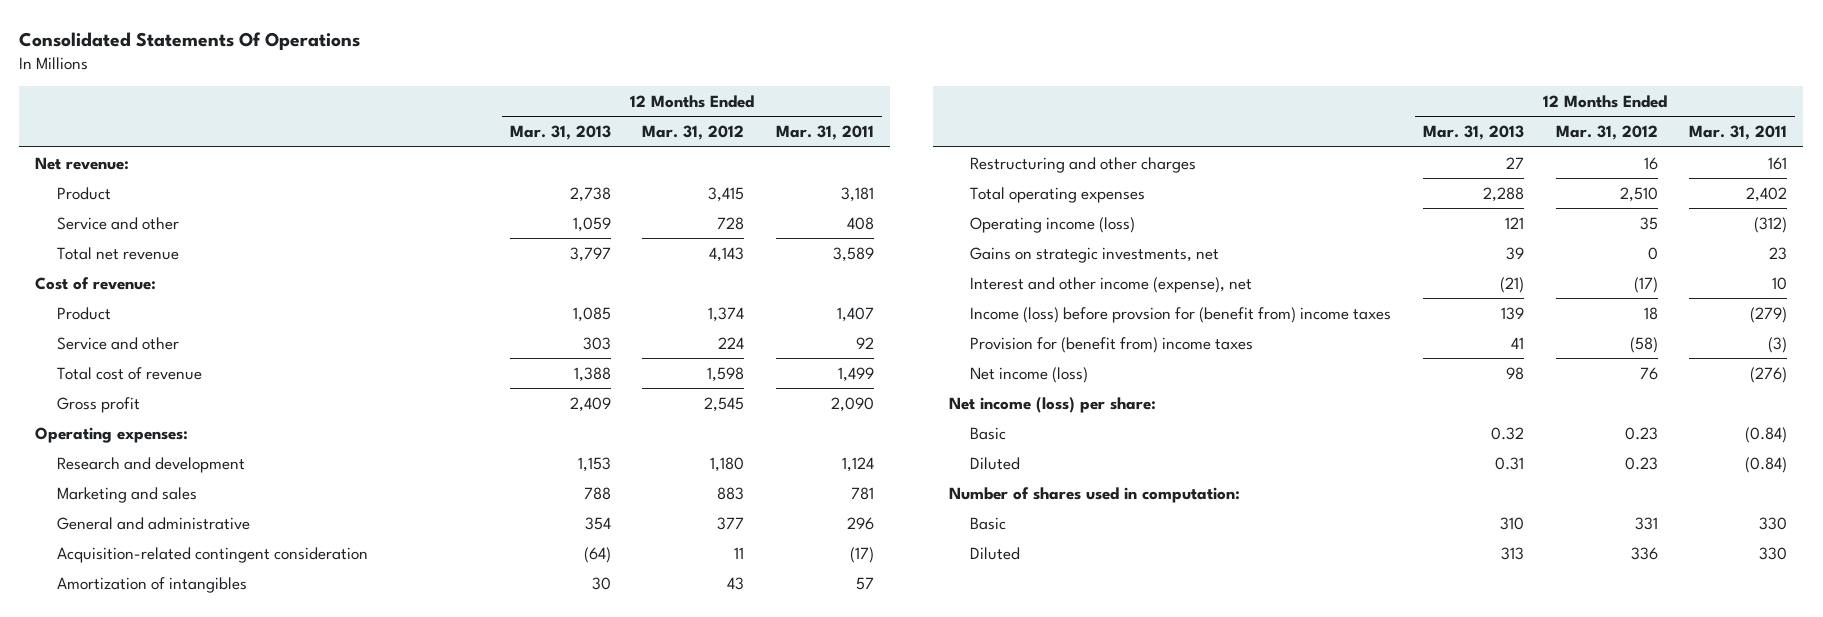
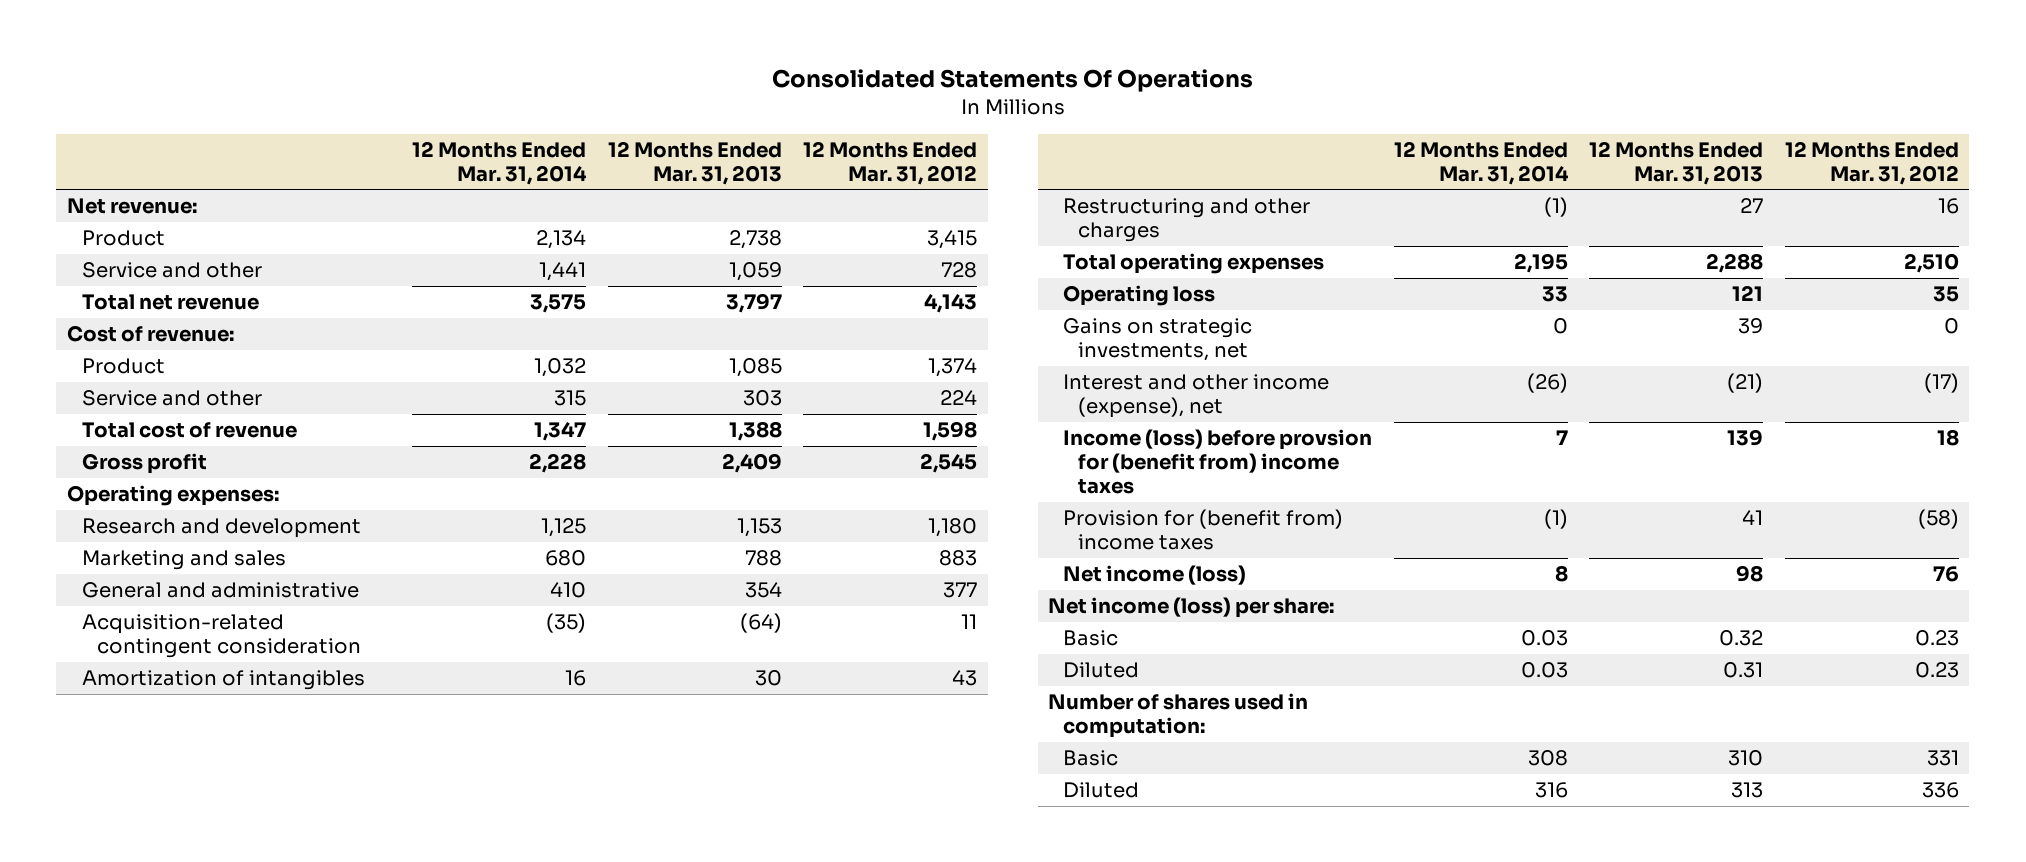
- | 12 Months Ended Mar. 31, 2013 | 12 Months Ended Mar. 31, 2012 | 12 Months Ended Mar. 31, 2011
+ | 12 Months Ended Mar. 31, 2014 | 12 Months Ended Mar. 31, 2013 | 12 Months Ended Mar. 31, 2012
- Operating income (loss) | 121 | 35 | (312)
+ Operating loss | 33 | 121 | 35

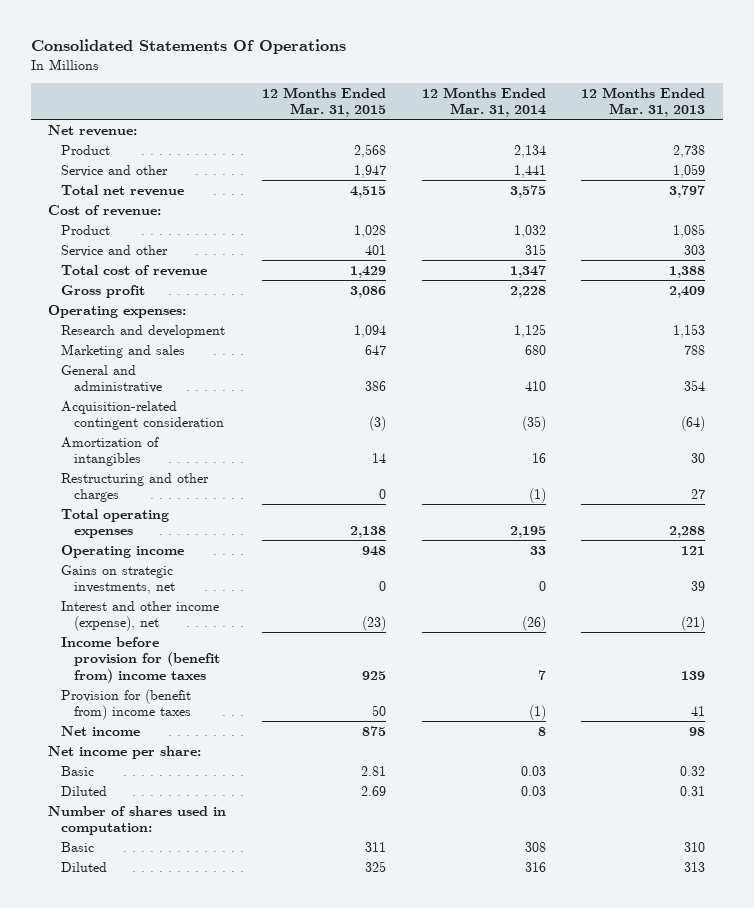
- | 12 Months Ended Mar. 31, 2014 | 12 Months Ended Mar. 31, 2013 | 12 Months Ended Mar. 31, 2012
+ | 12 Months Ended Mar. 31, 2015 | 12 Months Ended Mar. 31, 2014 | 12 Months Ended Mar. 31, 2013
- Operating loss | 33 | 121 | 35
+ Operating income | 948 | 33 | 121
- Income (loss) before provsion for (benefit from) income taxes | 7 | 139 | 18
+ Income before provision for (benefit from) income taxes | 925 | 7 | 139
- Net income (loss) | 8 | 98 | 76
- Net income (loss) per share:
+ Net income | 875 | 8 | 98
+ Net income per share:

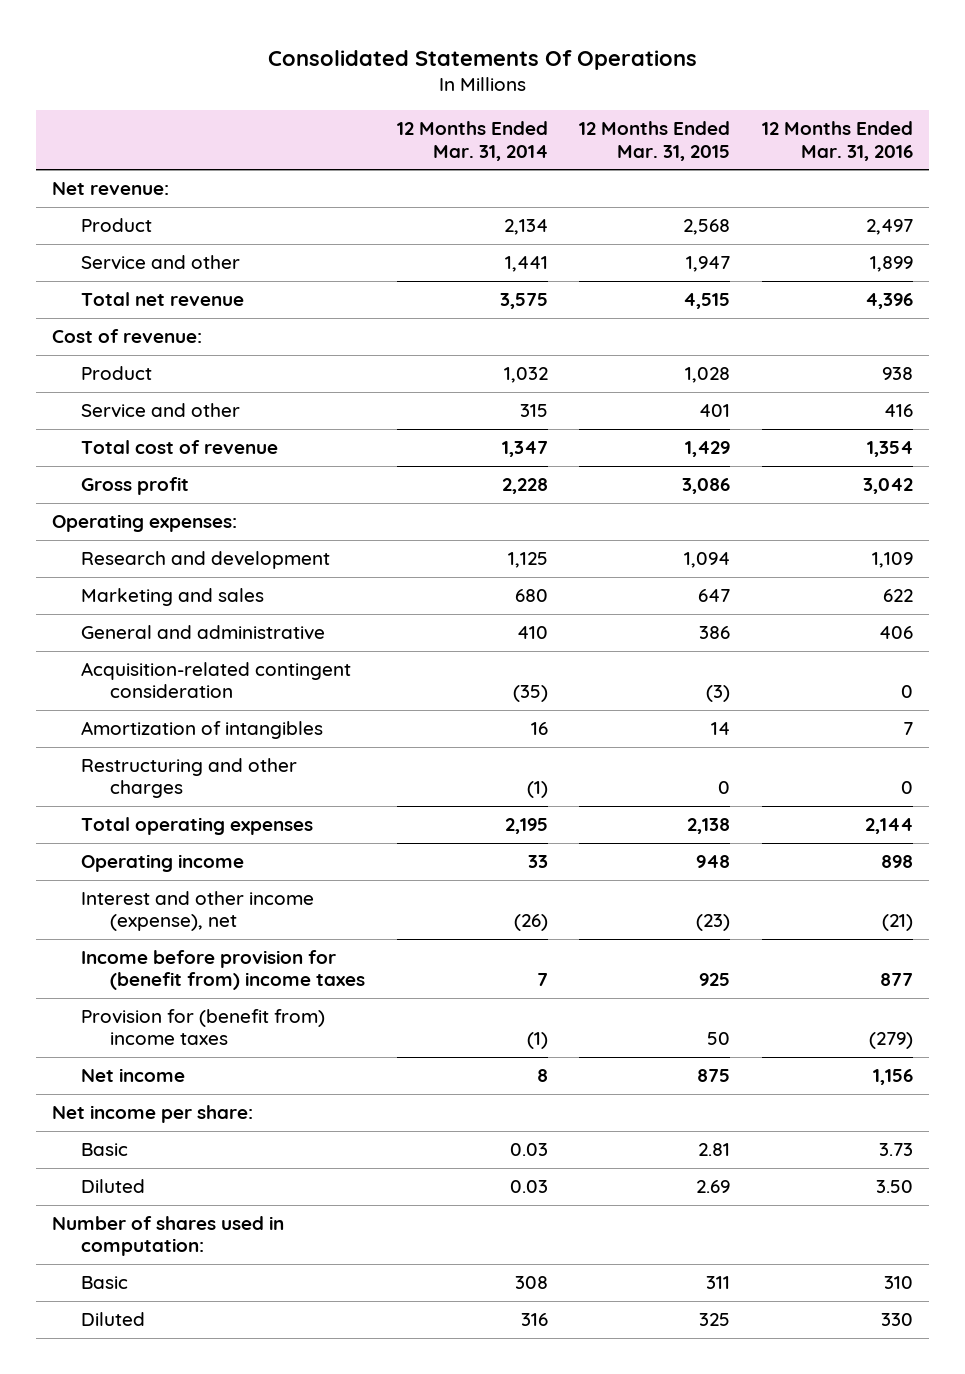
- | 12 Months Ended Mar. 31, 2015 | 12 Months Ended Mar. 31, 2014 | 12 Months Ended Mar. 31, 2013
+ | 12 Months Ended Mar. 31, 2014 | 12 Months Ended Mar. 31, 2015 | 12 Months Ended Mar. 31, 2016
- Gains on strategic investments, net | 0 | 0 | 39

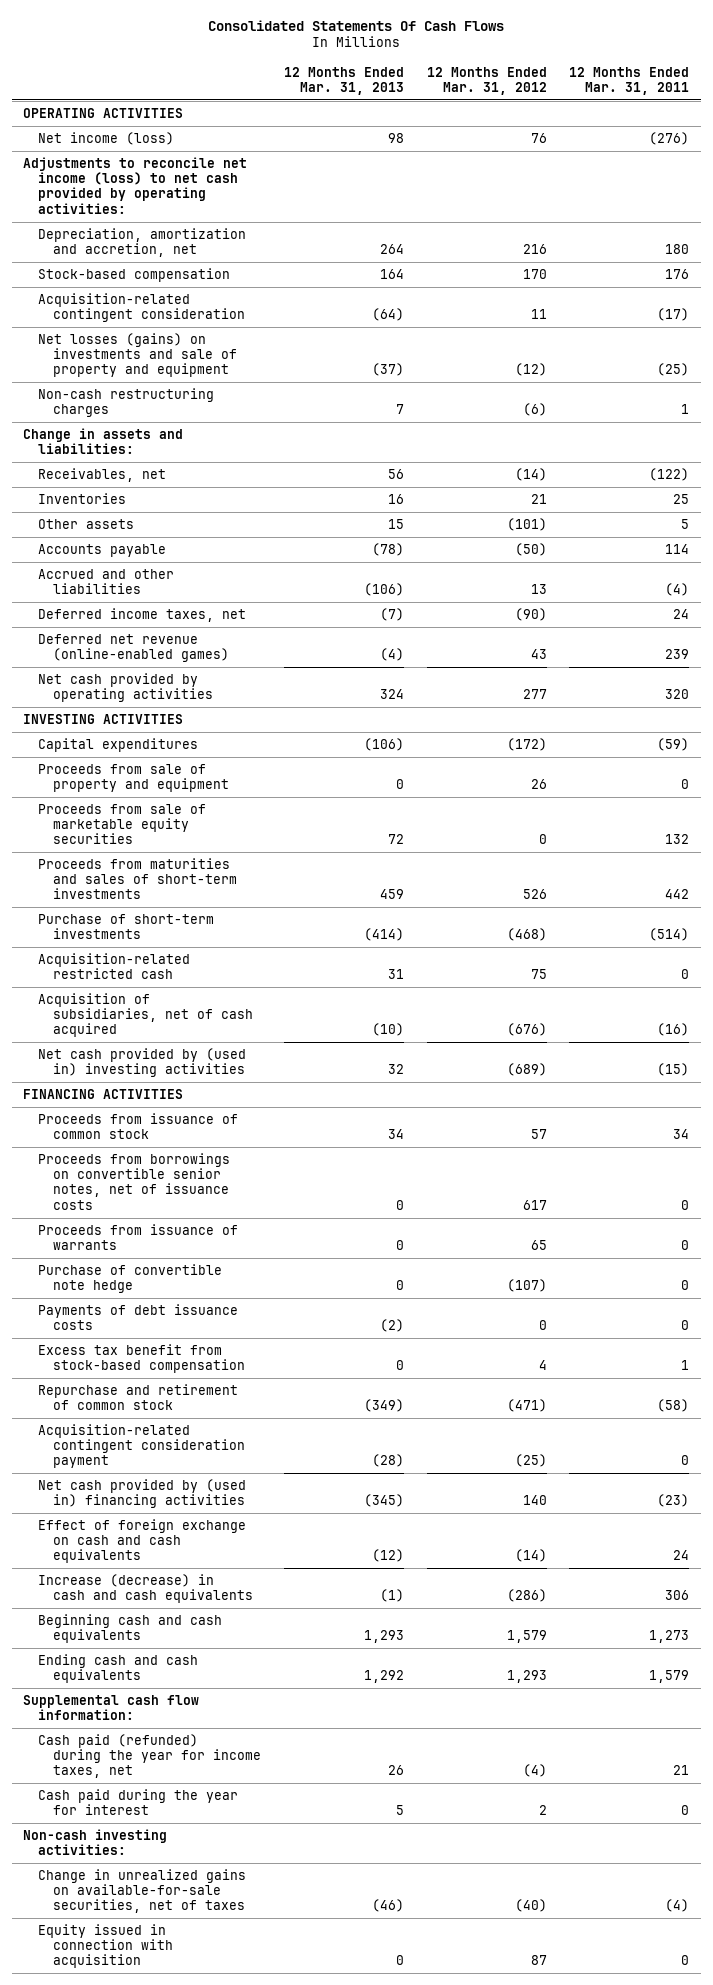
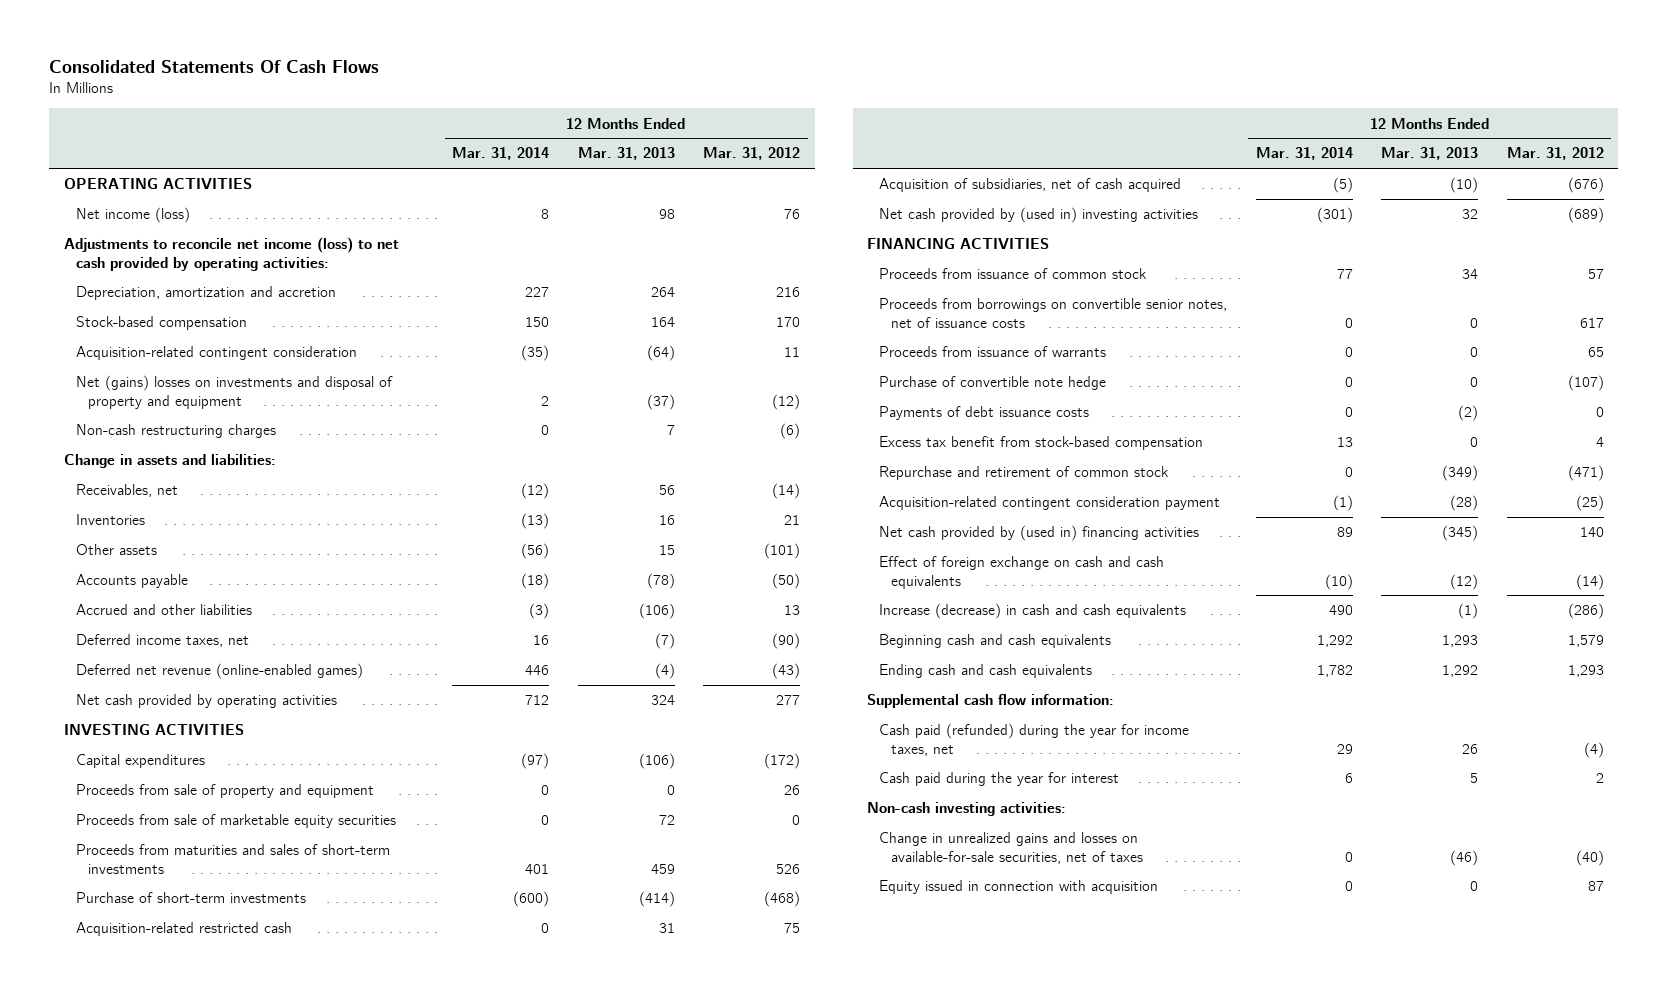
- | 12 Months Ended Mar. 31, 2013 | 12 Months Ended Mar. 31, 2012 | 12 Months Ended Mar. 31, 2011
+ | 12 Months Ended Mar. 31, 2014 | 12 Months Ended Mar. 31, 2013 | 12 Months Ended Mar. 31, 2012
- Depreciation, amortization and accretion, net | 264 | 216 | 180
+ Depreciation, amortization and accretion | 227 | 264 | 216
- Net losses (gains) on investments and sale of property and equipment | (37) | (12) | (25)
+ Net (gains) losses on investments and disposal of property and equipment | 2 | (37) | (12)
- Deferred net revenue (online-enabled games) | (4) | 43 | 239
+ Deferred net revenue (online-enabled games) | 446 | (4) | (43)
- Change in unrealized gains on available-for-sale securities, net of taxes | (46) | (40) | (4)
+ Change in unrealized gains and losses on available-for-sale securities, net of taxes | 0 | (46) | (40)

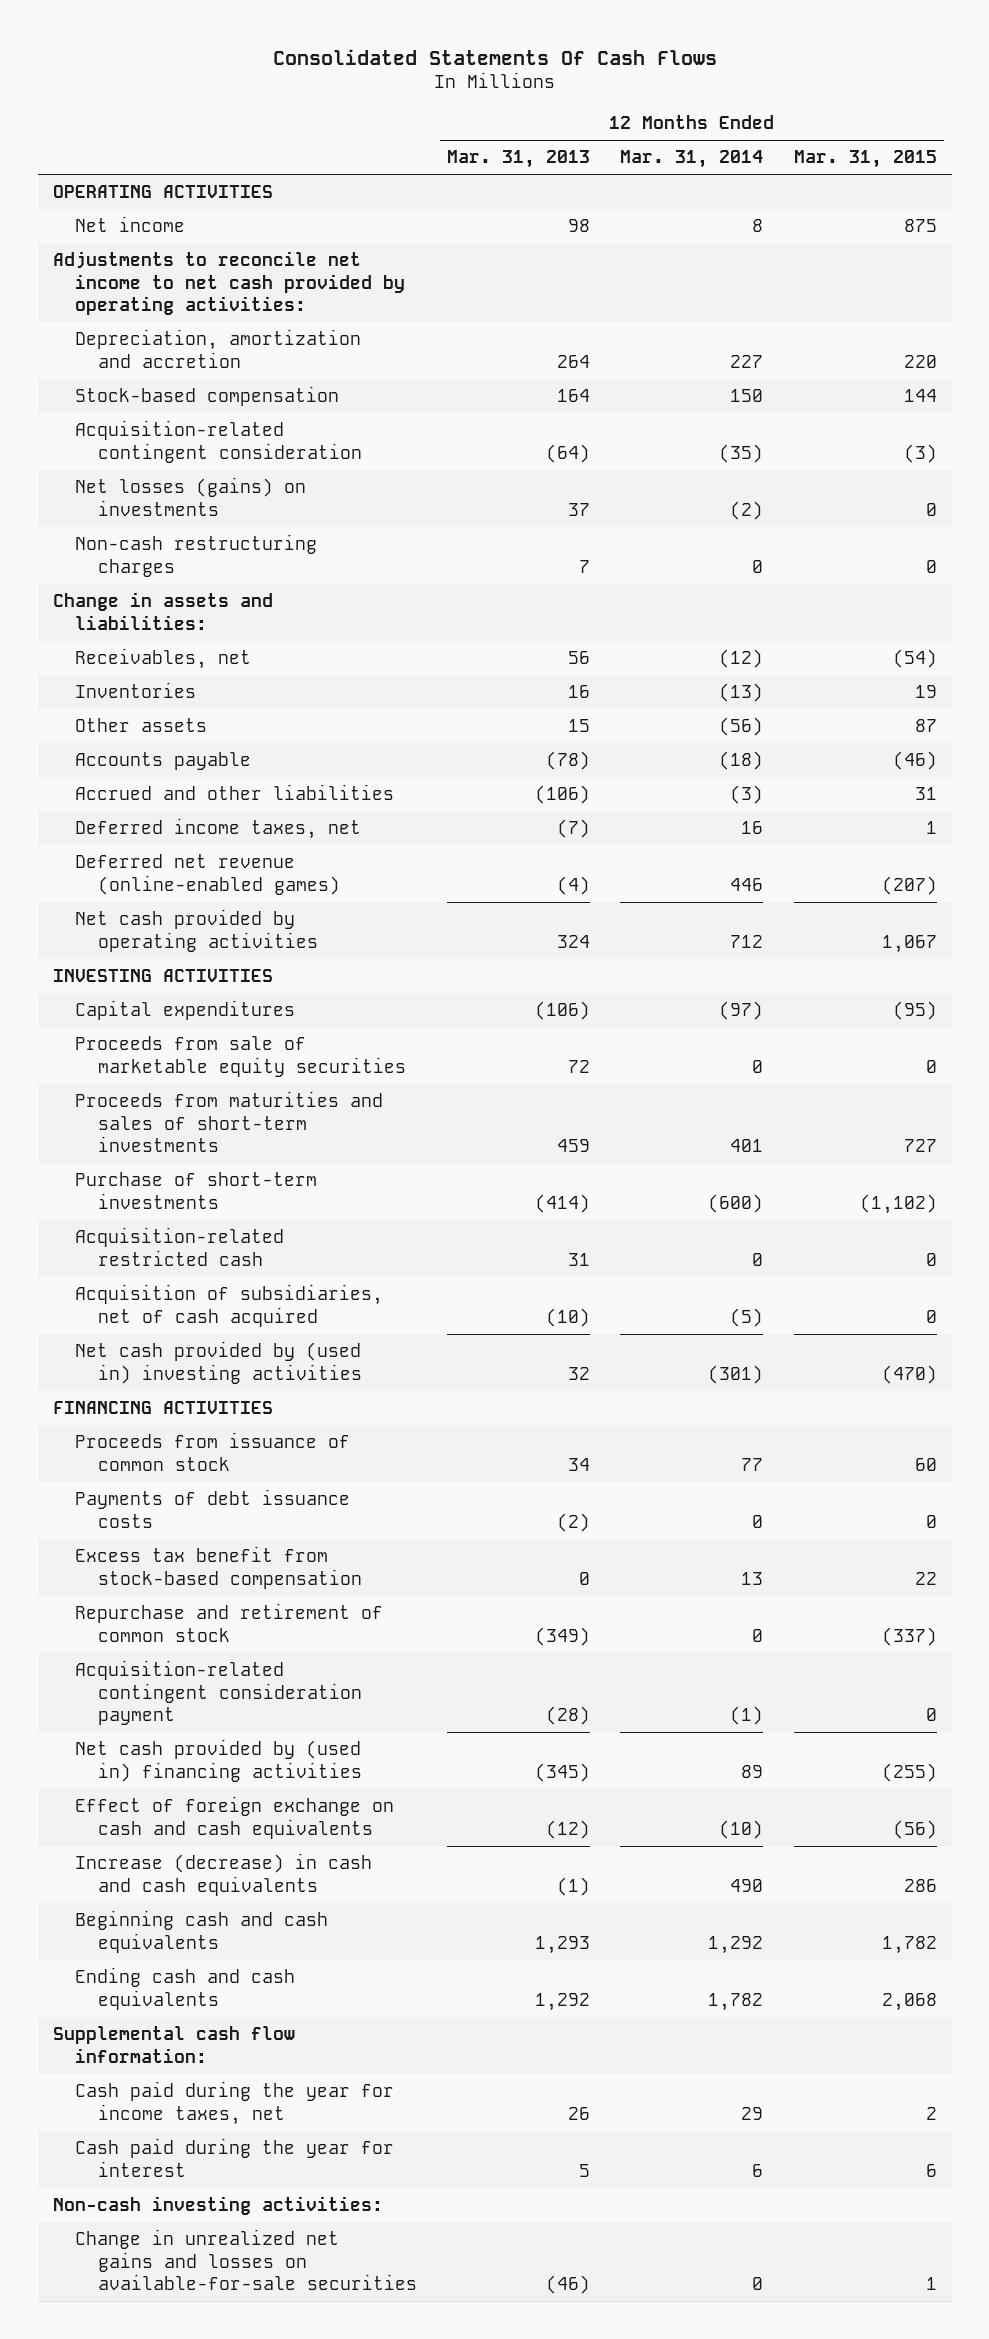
- | 12 Months Ended Mar. 31, 2014 | 12 Months Ended Mar. 31, 2013 | 12 Months Ended Mar. 31, 2012
+ | 12 Months Ended Mar. 31, 2013 | 12 Months Ended Mar. 31, 2014 | 12 Months Ended Mar. 31, 2015
- Net income (loss) | 8 | 98 | 76
- Adjustments to reconcile net income (loss) to net cash provided by operating activities:
+ Net income | 98 | 8 | 875
+ Adjustments to reconcile net income to net cash provided by operating activities:
- Net (gains) losses on investments and disposal of property and equipment | 2 | (37) | (12)
+ Net losses (gains) on investments | 37 | (2) | 0
- Proceeds from sale of property and equipment | 0 | 0 | 26
- Proceeds from borrowings on convertible senior notes, net of issuance costs | 0 | 0 | 617
- Proceeds from issuance of warrants | 0 | 0 | 65
- Purchase of convertible note hedge | 0 | 0 | (107)
- Cash paid (refunded) during the year for income taxes, net | 29 | 26 | (4)
+ Cash paid during the year for income taxes, net | 26 | 29 | 2
- Change in unrealized gains and losses on available-for-sale securities, net of taxes | 0 | (46) | (40)
- Equity issued in connection with acquisition | 0 | 0 | 87
+ Change in unrealized net gains and losses on available-for-sale securities | (46) | 0 | 1

